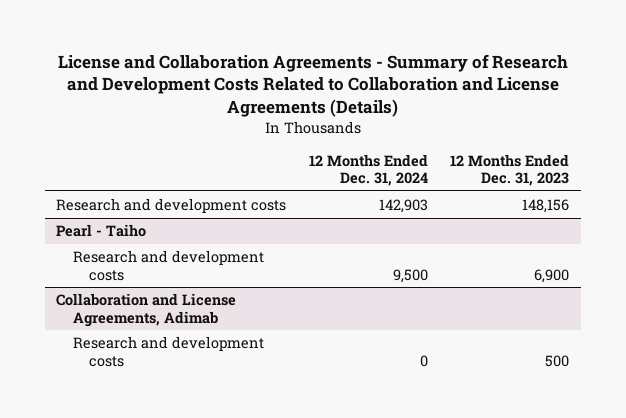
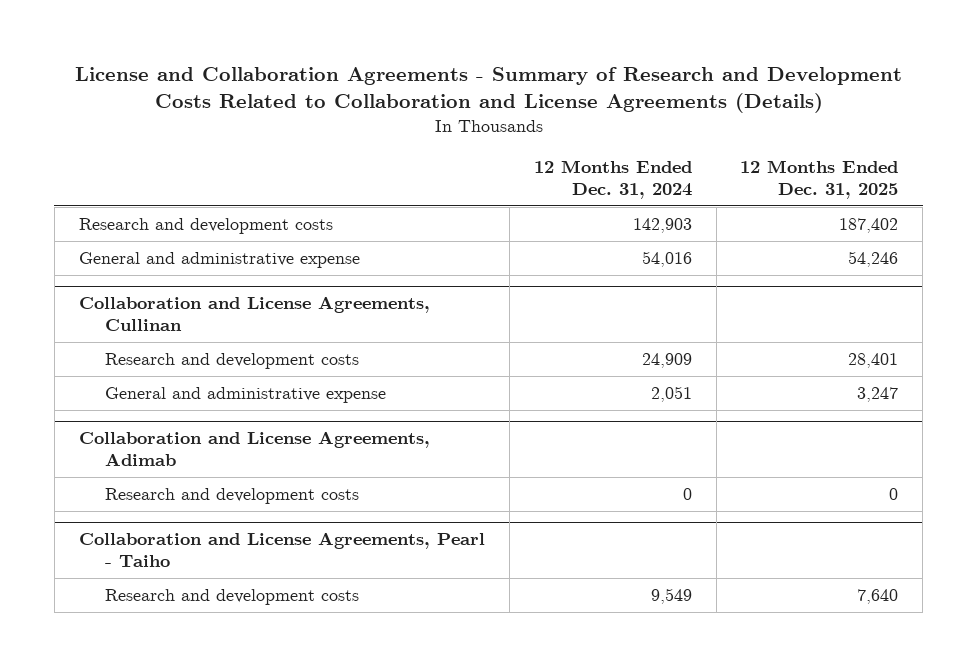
- | 12 Months Ended Dec. 31, 2024 | 12 Months Ended Dec. 31, 2023
+ | 12 Months Ended Dec. 31, 2024 | 12 Months Ended Dec. 31, 2025
- Pearl - Taiho
- Research and development costs | 9,500 | 6,900
+ General and administrative expense | 54,016 | 54,246
+ Collaboration and License Agreements, Cullinan
+ Research and development costs | 24,909 | 28,401
+ General and administrative expense | 2,051 | 3,247
+ Collaboration and License Agreements, Pearl - Taiho
+ Research and development costs | 9,549 | 7,640

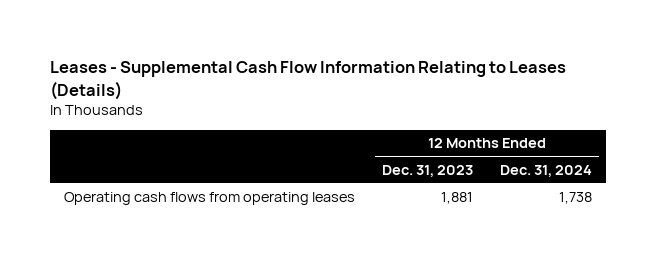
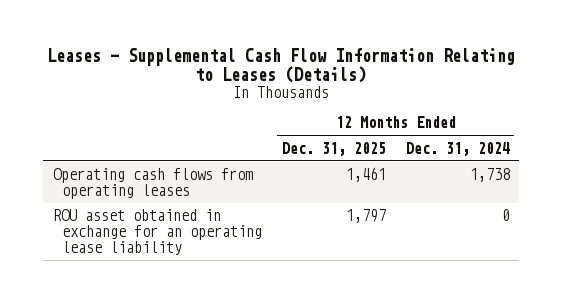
- | 12 Months Ended Dec. 31, 2023 | 12 Months Ended Dec. 31, 2024
+ | 12 Months Ended Dec. 31, 2025 | 12 Months Ended Dec. 31, 2024
+ ROU asset obtained in exchange for an operating lease liability | 1,797 | 0

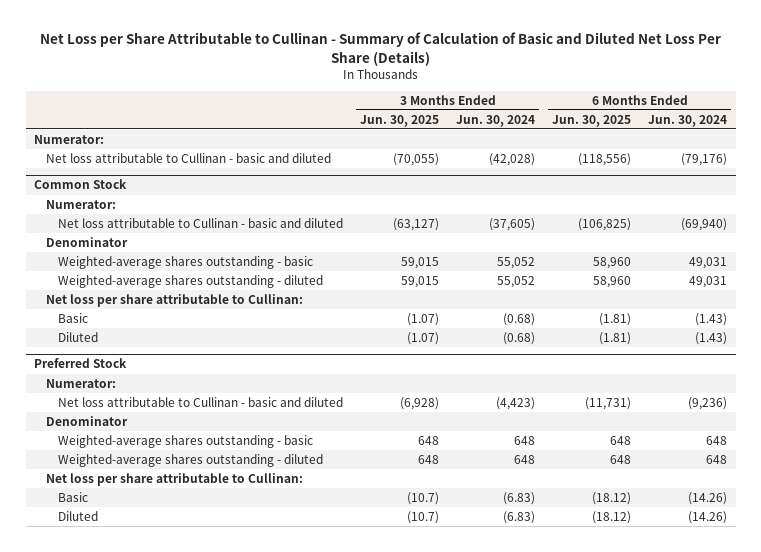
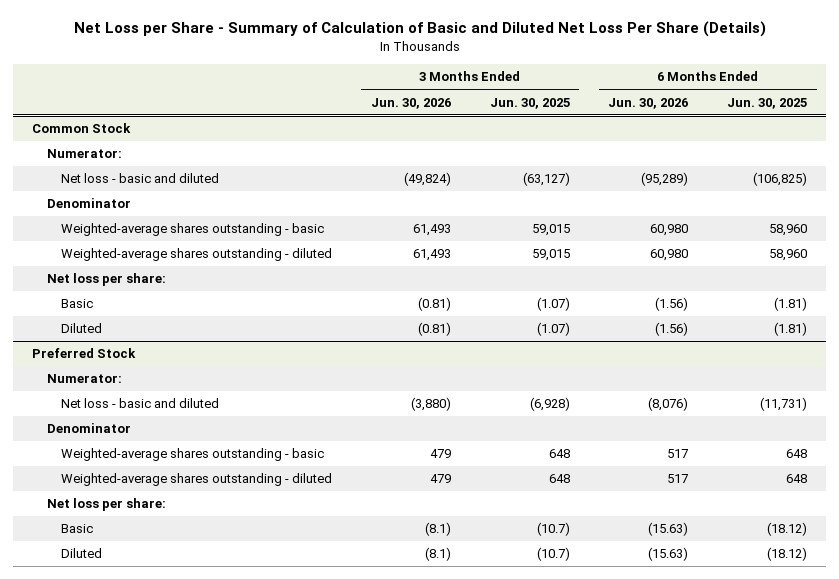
- Net Loss per Share Attributable to Cullinan - Summary of Calculation of Basic and Diluted Net Loss Per Share (Details)
+ Net Loss per Share - Summary of Calculation of Basic and Diluted Net Loss Per Share (Details)
- | 3 Months Ended Jun. 30, 2025 | 3 Months Ended Jun. 30, 2024 | 6 Months Ended Jun. 30, 2025 | 6 Months Ended Jun. 30, 2024
+ | 3 Months Ended Jun. 30, 2026 | 3 Months Ended Jun. 30, 2025 | 6 Months Ended Jun. 30, 2026 | 6 Months Ended Jun. 30, 2025
- Numerator:
- Net loss attributable to Cullinan - basic and diluted | (70,055) | (42,028) | (118,556) | (79,176)
@ Common Stock
- Net loss attributable to Cullinan - basic and diluted | (63,127) | (37,605) | (106,825) | (69,940)
+ Net loss - basic and diluted | (49,824) | (63,127) | (95,289) | (106,825)
- Net loss per share attributable to Cullinan:
+ Net loss per share:
@ Preferred Stock
- Net loss attributable to Cullinan - basic and diluted | (6,928) | (4,423) | (11,731) | (9,236)
+ Net loss - basic and diluted | (3,880) | (6,928) | (8,076) | (11,731)
- Net loss per share attributable to Cullinan:
+ Net loss per share:

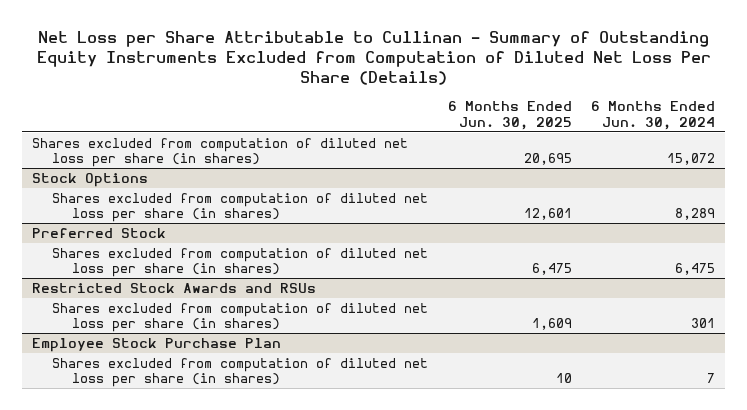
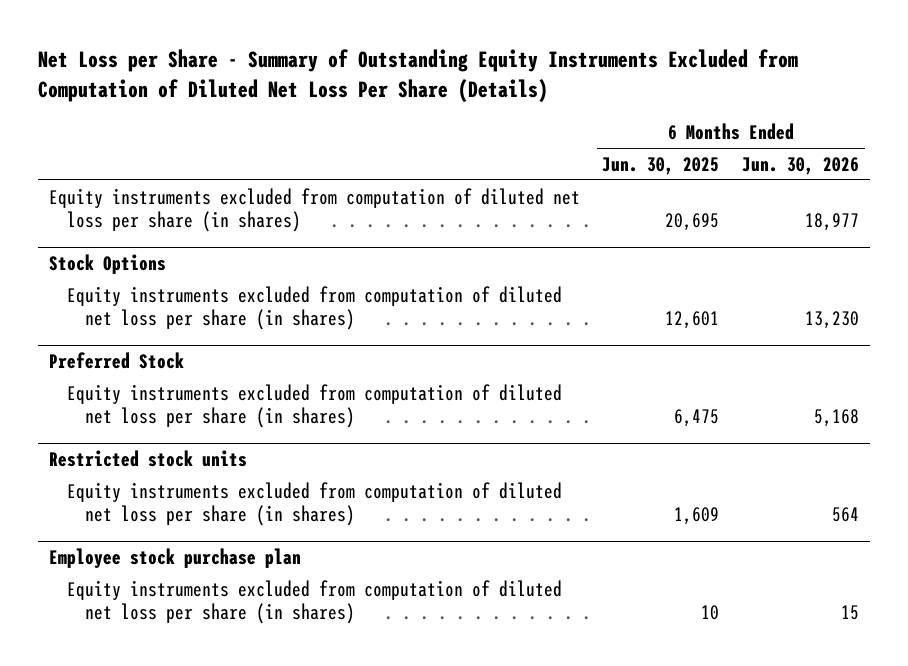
- Net Loss per Share Attributable to Cullinan - Summary of Outstanding Equity Instruments Excluded from Computation of Diluted Net Loss Per Share (Details)
+ Net Loss per Share - Summary of Outstanding Equity Instruments Excluded from Computation of Diluted Net Loss Per Share (Details)
- | 6 Months Ended Jun. 30, 2025 | 6 Months Ended Jun. 30, 2024
+ | 6 Months Ended Jun. 30, 2025 | 6 Months Ended Jun. 30, 2026
- Shares excluded from computation of diluted net loss per share (in shares) | 20,695 | 15,072
+ Equity instruments excluded from computation of diluted net loss per share (in shares) | 20,695 | 18,977
@ Stock Options
- Shares excluded from computation of diluted net loss per share (in shares) | 12,601 | 8,289
+ Equity instruments excluded from computation of diluted net loss per share (in shares) | 12,601 | 13,230
@ Preferred Stock
- Shares excluded from computation of diluted net loss per share (in shares) | 6,475 | 6,475
- Restricted Stock Awards and RSUs
- Shares excluded from computation of diluted net loss per share (in shares) | 1,609 | 301
- Employee Stock Purchase Plan
- Shares excluded from computation of diluted net loss per share (in shares) | 10 | 7
@ Preferred Stock
+ Equity instruments excluded from computation of diluted net loss per share (in shares) | 6,475 | 5,168
+ Restricted stock units
+ Equity instruments excluded from computation of diluted net loss per share (in shares) | 1,609 | 564
+ Employee stock purchase plan
+ Equity instruments excluded from computation of diluted net loss per share (in shares) | 10 | 15

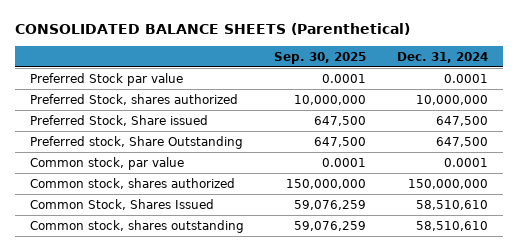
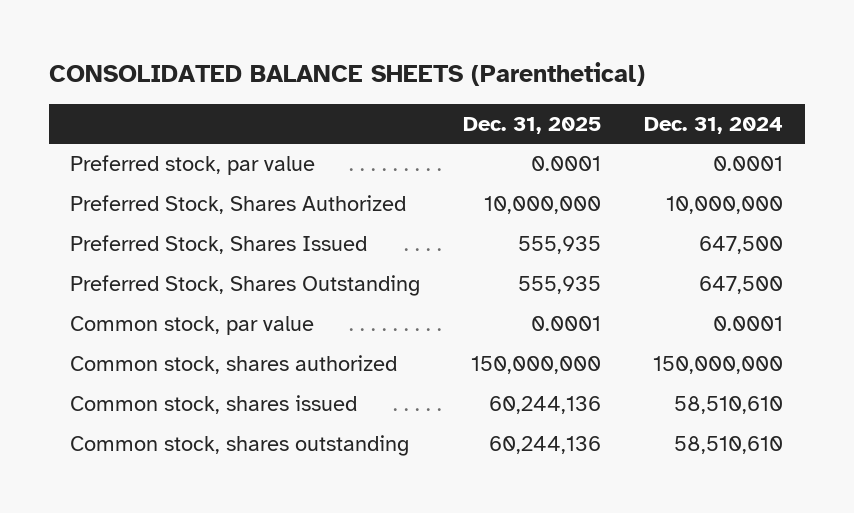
- | Sep. 30, 2025 | Dec. 31, 2024
+ | Dec. 31, 2025 | Dec. 31, 2024
- Preferred Stock par value | 0.0001 | 0.0001
- Preferred Stock, shares authorized | 10,000,000 | 10,000,000
- Preferred Stock, Share issued | 647,500 | 647,500
- Preferred stock, Share Outstanding | 647,500 | 647,500
+ Preferred stock, par value | 0.0001 | 0.0001
+ Preferred Stock, Shares Authorized | 10,000,000 | 10,000,000
+ Preferred Stock, Shares Issued | 555,935 | 647,500
+ Preferred Stock, Shares Outstanding | 555,935 | 647,500
- Common Stock, Shares Issued | 59,076,259 | 58,510,610
+ Common stock, shares issued | 60,244,136 | 58,510,610

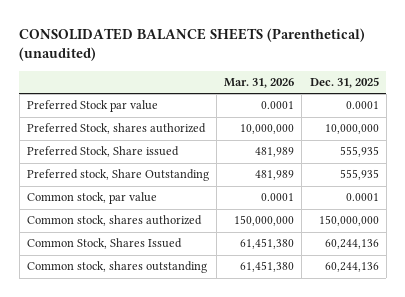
- CONSOLIDATED BALANCE SHEETS (Parenthetical)
+ CONSOLIDATED BALANCE SHEETS (Parenthetical) (unaudited)
- | Dec. 31, 2025 | Dec. 31, 2024
+ | Mar. 31, 2026 | Dec. 31, 2025
- Preferred stock, par value | 0.0001 | 0.0001
- Preferred Stock, Shares Authorized | 10,000,000 | 10,000,000
- Preferred Stock, Shares Issued | 555,935 | 647,500
- Preferred Stock, Shares Outstanding | 555,935 | 647,500
+ Preferred Stock par value | 0.0001 | 0.0001
+ Preferred Stock, shares authorized | 10,000,000 | 10,000,000
+ Preferred Stock, Share issued | 481,989 | 555,935
+ Preferred stock, Share Outstanding | 481,989 | 555,935
- Common stock, shares issued | 60,244,136 | 58,510,610
+ Common Stock, Shares Issued | 61,451,380 | 60,244,136

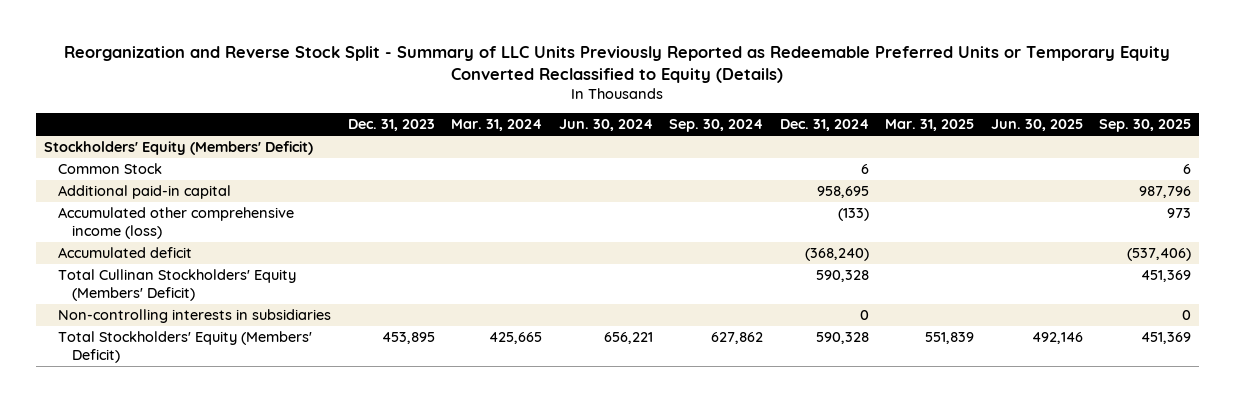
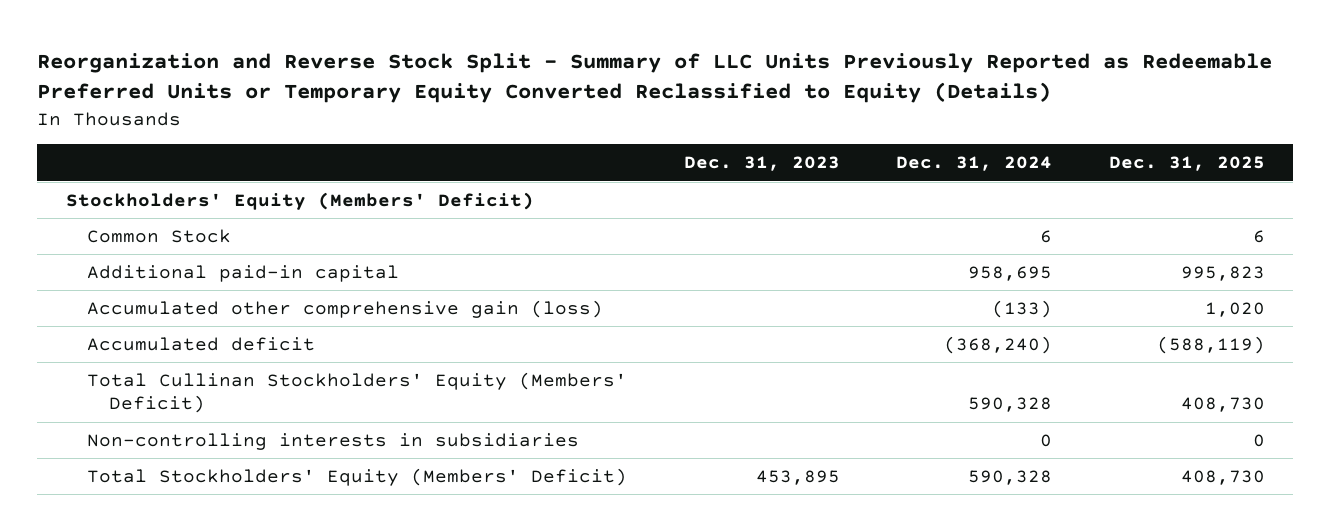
- | Dec. 31, 2023 | Mar. 31, 2024 | Jun. 30, 2024 | Sep. 30, 2024 | Dec. 31, 2024 | Mar. 31, 2025 | Jun. 30, 2025 | Sep. 30, 2025
+ | Dec. 31, 2023 | Dec. 31, 2024 | Dec. 31, 2025
- Accumulated other comprehensive income (loss) | | | | | (133) | | | 973
+ Accumulated other comprehensive gain (loss) | | (133) | 1,020

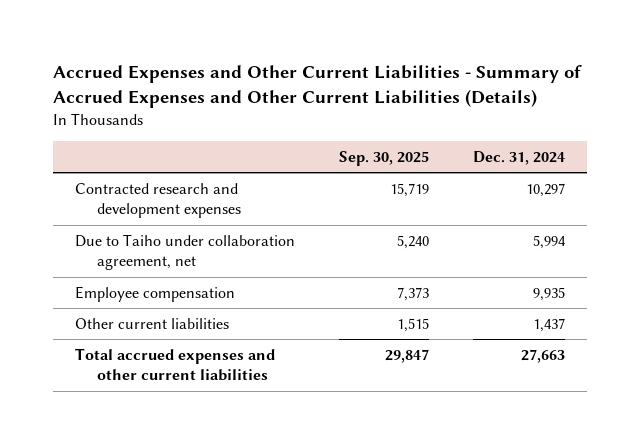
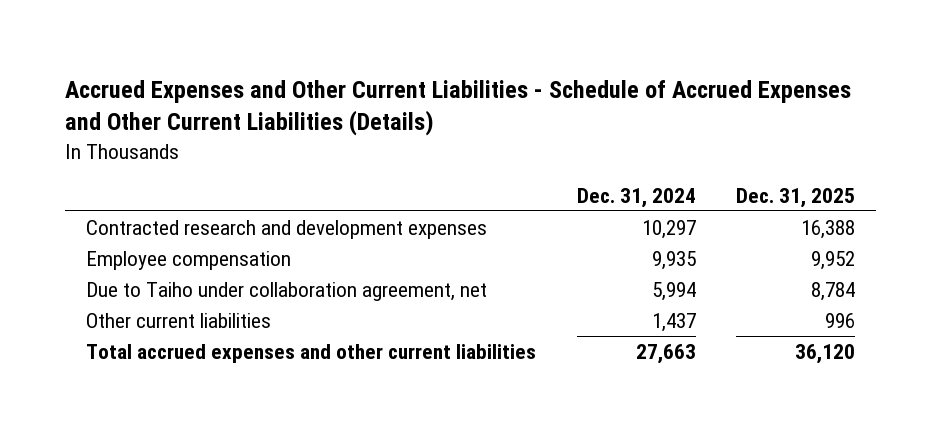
- Accrued Expenses and Other Current Liabilities - Summary of Accrued Expenses and Other Current Liabilities (Details)
+ Accrued Expenses and Other Current Liabilities - Schedule of Accrued Expenses and Other Current Liabilities (Details)
- | Sep. 30, 2025 | Dec. 31, 2024
+ | Dec. 31, 2024 | Dec. 31, 2025
moved down: Due to Taiho under collaboration agreement, net | 5,994 | 8,784

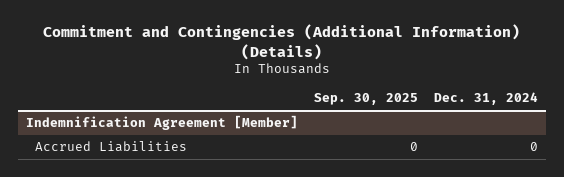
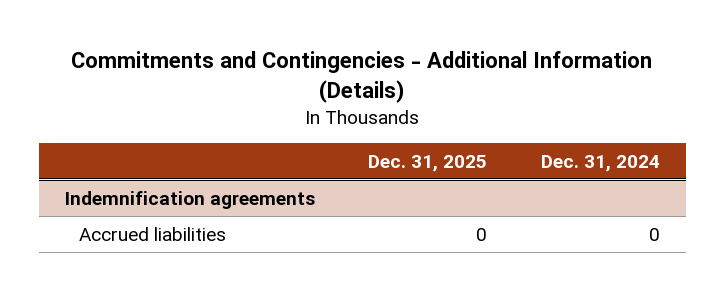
- Commitment and Contingencies (Additional Information) (Details)
+ Commitments and Contingencies - Additional Information (Details)
- | Sep. 30, 2025 | Dec. 31, 2024
+ | Dec. 31, 2025 | Dec. 31, 2024
- Indemnification Agreement [Member]
- Accrued Liabilities | 0 | 0
+ Indemnification agreements
+ Accrued liabilities | 0 | 0

